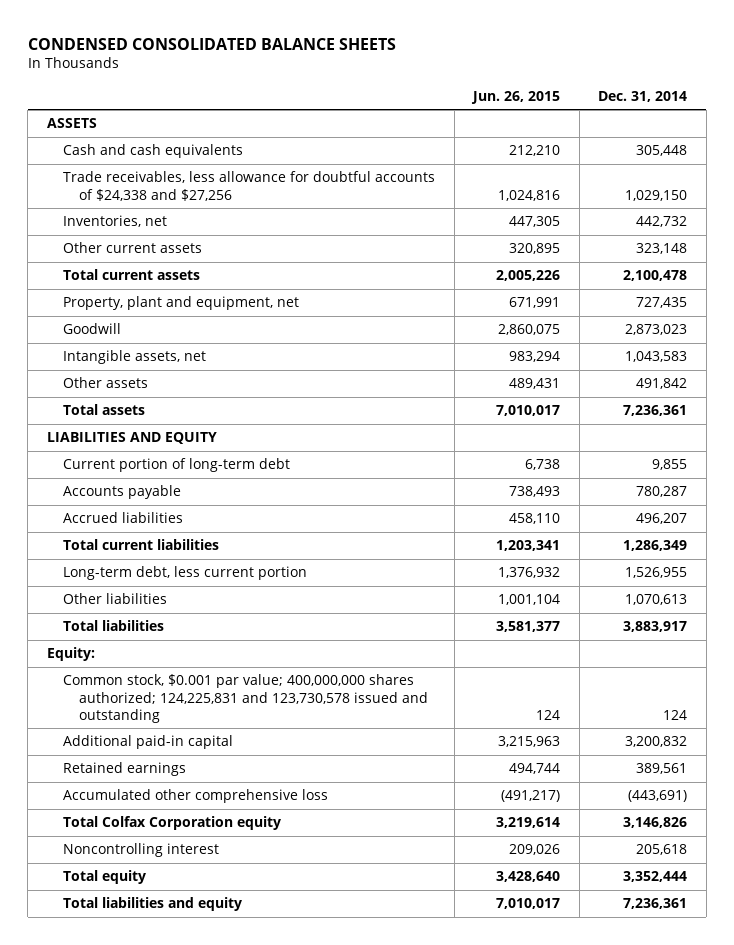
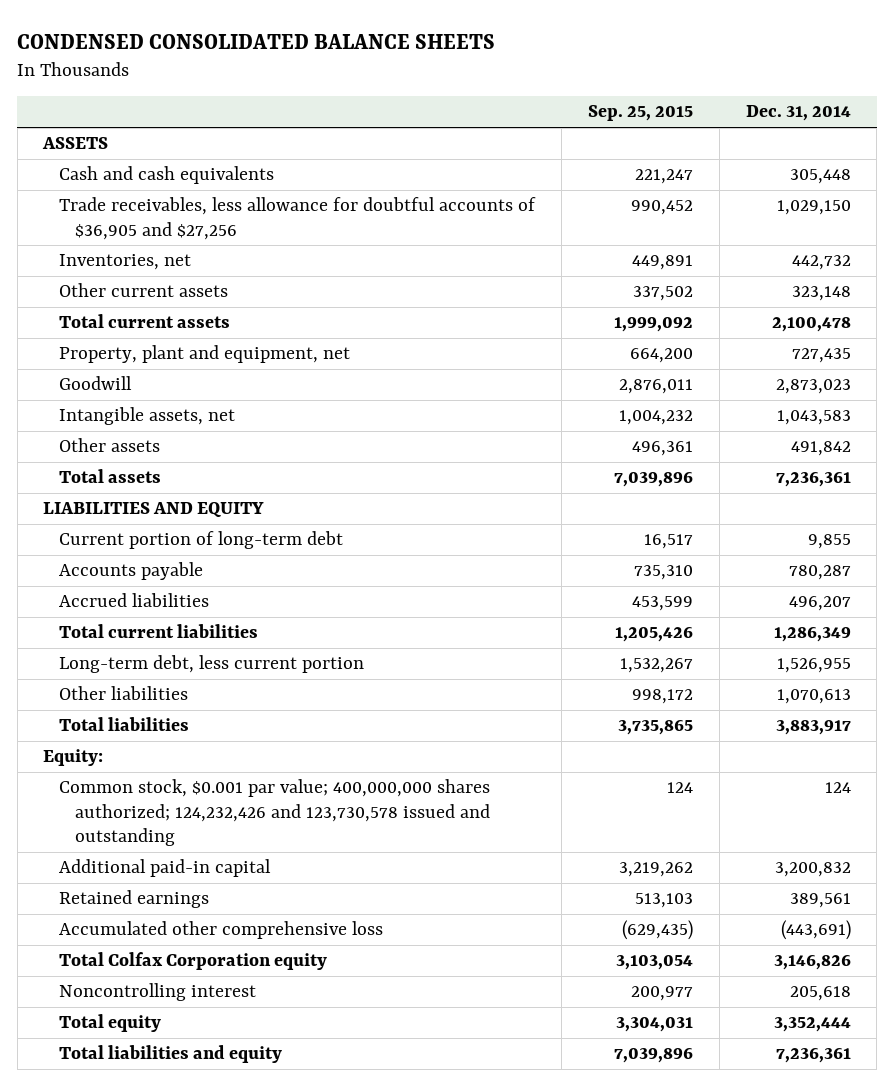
- | Jun. 26, 2015 | Dec. 31, 2014
+ | Sep. 25, 2015 | Dec. 31, 2014
- Trade receivables, less allowance for doubtful accounts of $24,338 and $27,256 | 1,024,816 | 1,029,150
+ Trade receivables, less allowance for doubtful accounts of $36,905 and $27,256 | 990,452 | 1,029,150
- Common stock, $0.001 par value; 400,000,000 shares authorized; 124,225,831 and 123,730,578 issued and outstanding | 124 | 124
+ Common stock, $0.001 par value; 400,000,000 shares authorized; 124,232,426 and 123,730,578 issued and outstanding | 124 | 124

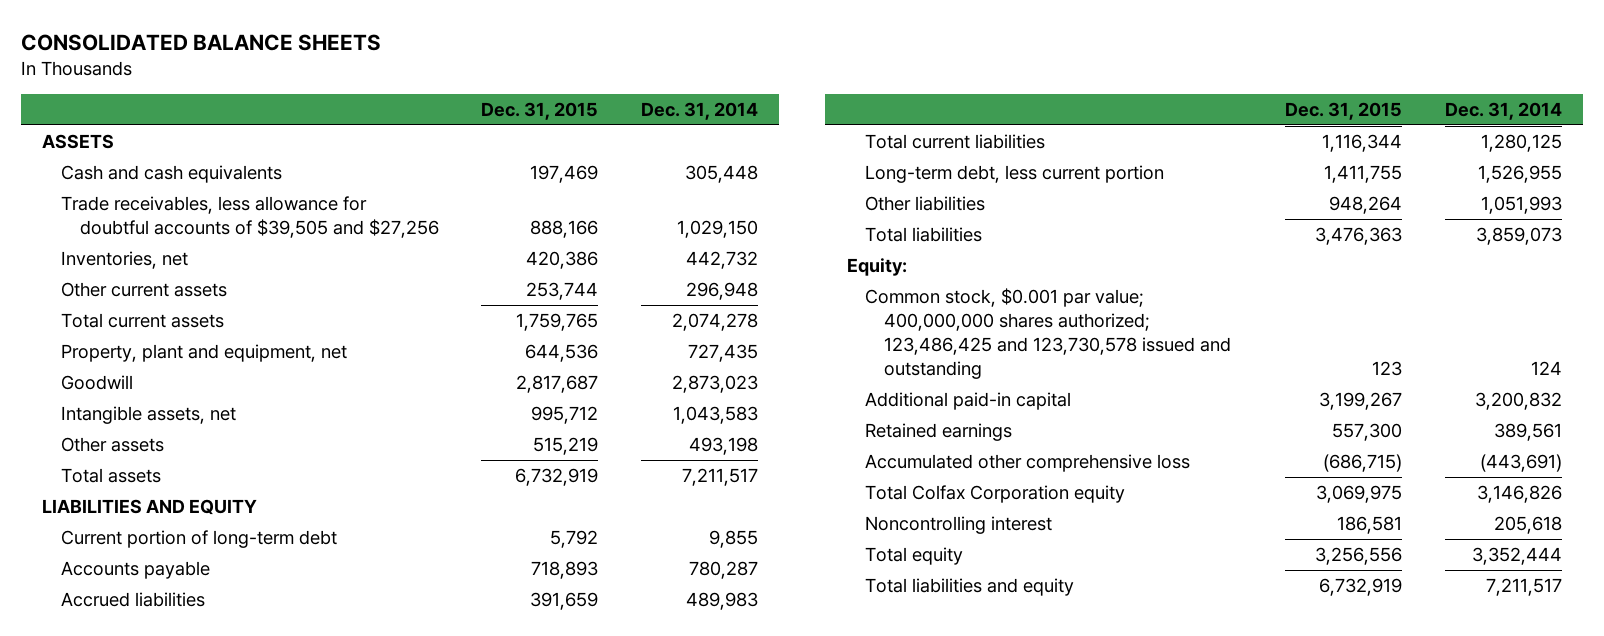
- CONDENSED CONSOLIDATED BALANCE SHEETS
+ CONSOLIDATED BALANCE SHEETS
- | Sep. 25, 2015 | Dec. 31, 2014
+ | Dec. 31, 2015 | Dec. 31, 2014
- Trade receivables, less allowance for doubtful accounts of $36,905 and $27,256 | 990,452 | 1,029,150
+ Trade receivables, less allowance for doubtful accounts of $39,505 and $27,256 | 888,166 | 1,029,150
- Other current assets | 337,502 | 323,148
- Total current assets | 1,999,092 | 2,100,478
+ Other current assets | 253,744 | 296,948
+ Total current assets | 1,759,765 | 2,074,278
- Other assets | 496,361 | 491,842
- Total assets | 7,039,896 | 7,236,361
+ Other assets | 515,219 | 493,198
+ Total assets | 6,732,919 | 7,211,517
- Accrued liabilities | 453,599 | 496,207
- Total current liabilities | 1,205,426 | 1,286,349
+ Accrued liabilities | 391,659 | 489,983
+ Total current liabilities | 1,116,344 | 1,280,125
- Other liabilities | 998,172 | 1,070,613
- Total liabilities | 3,735,865 | 3,883,917
+ Other liabilities | 948,264 | 1,051,993
+ Total liabilities | 3,476,363 | 3,859,073
- Common stock, $0.001 par value; 400,000,000 shares authorized; 124,232,426 and 123,730,578 issued and outstanding | 124 | 124
+ Common stock, $0.001 par value; 400,000,000 shares authorized; 123,486,425 and 123,730,578 issued and outstanding | 123 | 124
- Total liabilities and equity | 7,039,896 | 7,236,361
+ Total liabilities and equity | 6,732,919 | 7,211,517

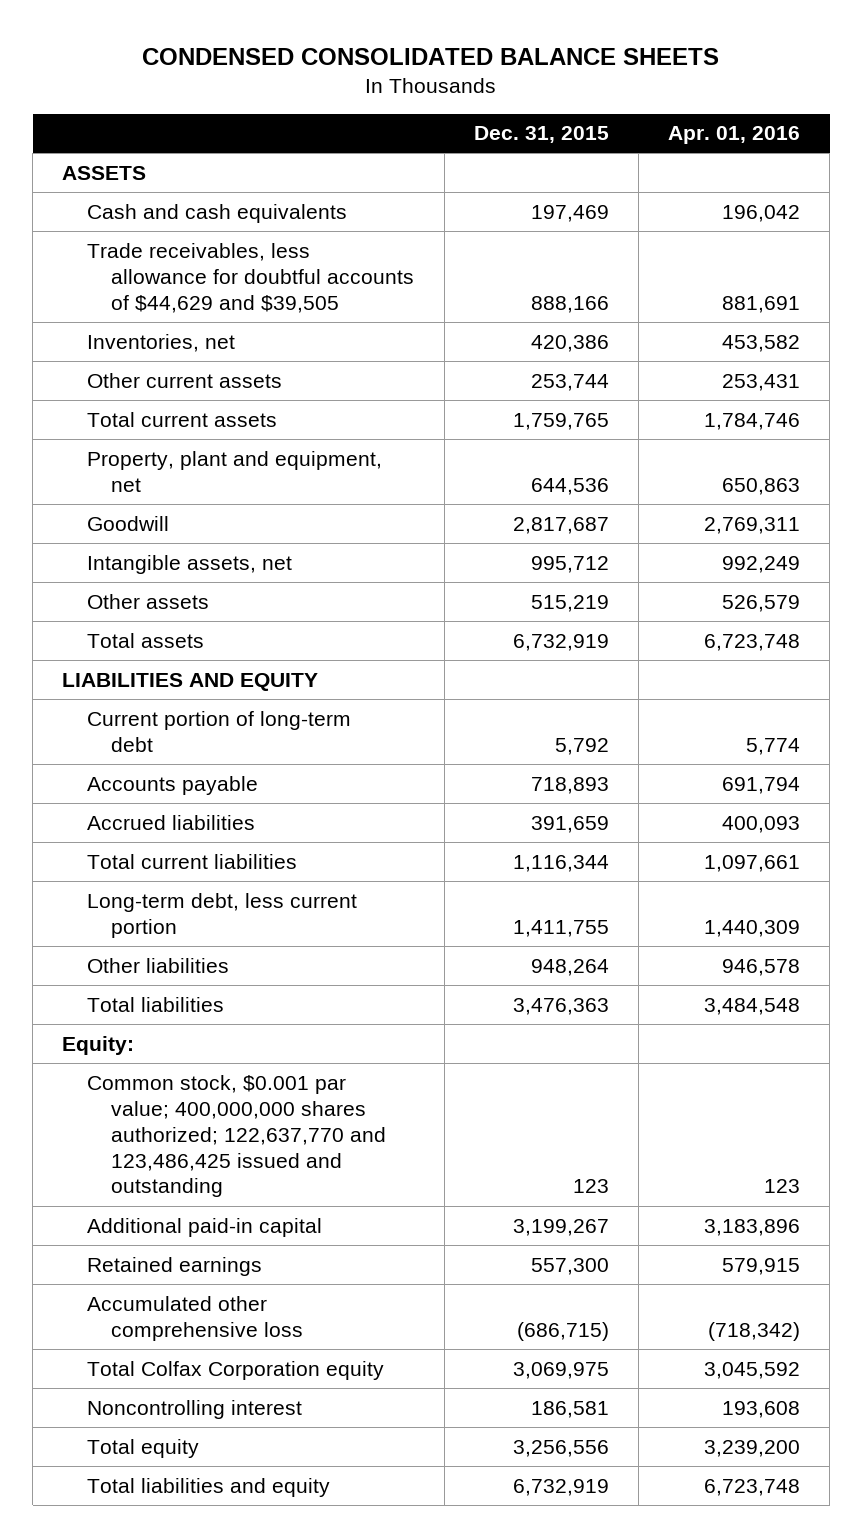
- CONSOLIDATED BALANCE SHEETS
+ CONDENSED CONSOLIDATED BALANCE SHEETS
- | Dec. 31, 2015 | Dec. 31, 2014
+ | Dec. 31, 2015 | Apr. 01, 2016
- Trade receivables, less allowance for doubtful accounts of $39,505 and $27,256 | 888,166 | 1,029,150
+ Trade receivables, less allowance for doubtful accounts of $44,629 and $39,505 | 888,166 | 881,691
- Common stock, $0.001 par value; 400,000,000 shares authorized; 123,486,425 and 123,730,578 issued and outstanding | 123 | 124
+ Common stock, $0.001 par value; 400,000,000 shares authorized; 122,637,770 and 123,486,425 issued and outstanding | 123 | 123

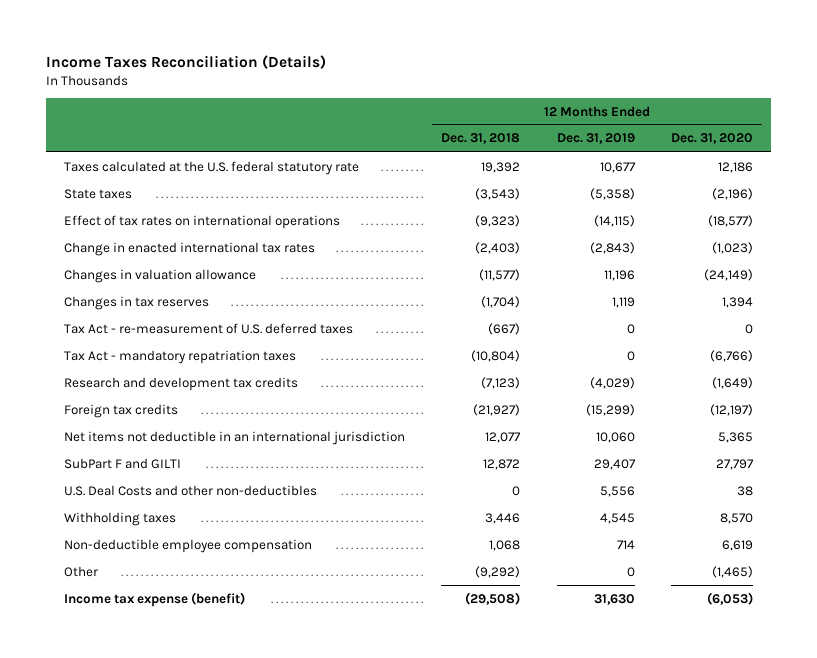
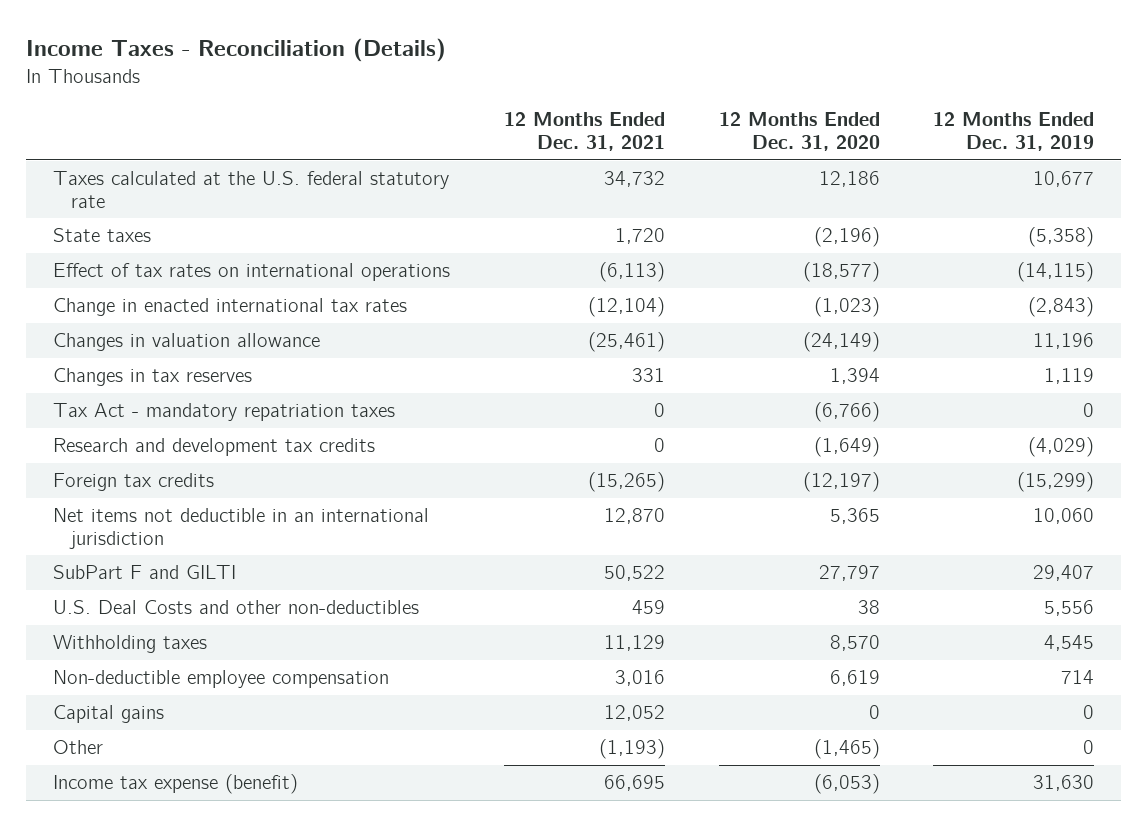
- Income Taxes Reconciliation (Details)
+ Income Taxes - Reconciliation (Details)
- | 12 Months Ended Dec. 31, 2018 | 12 Months Ended Dec. 31, 2019 | 12 Months Ended Dec. 31, 2020
+ | 12 Months Ended Dec. 31, 2021 | 12 Months Ended Dec. 31, 2020 | 12 Months Ended Dec. 31, 2019
- Tax Act - re-measurement of U.S. deferred taxes | (667) | 0 | 0
+ Capital gains | 12,052 | 0 | 0

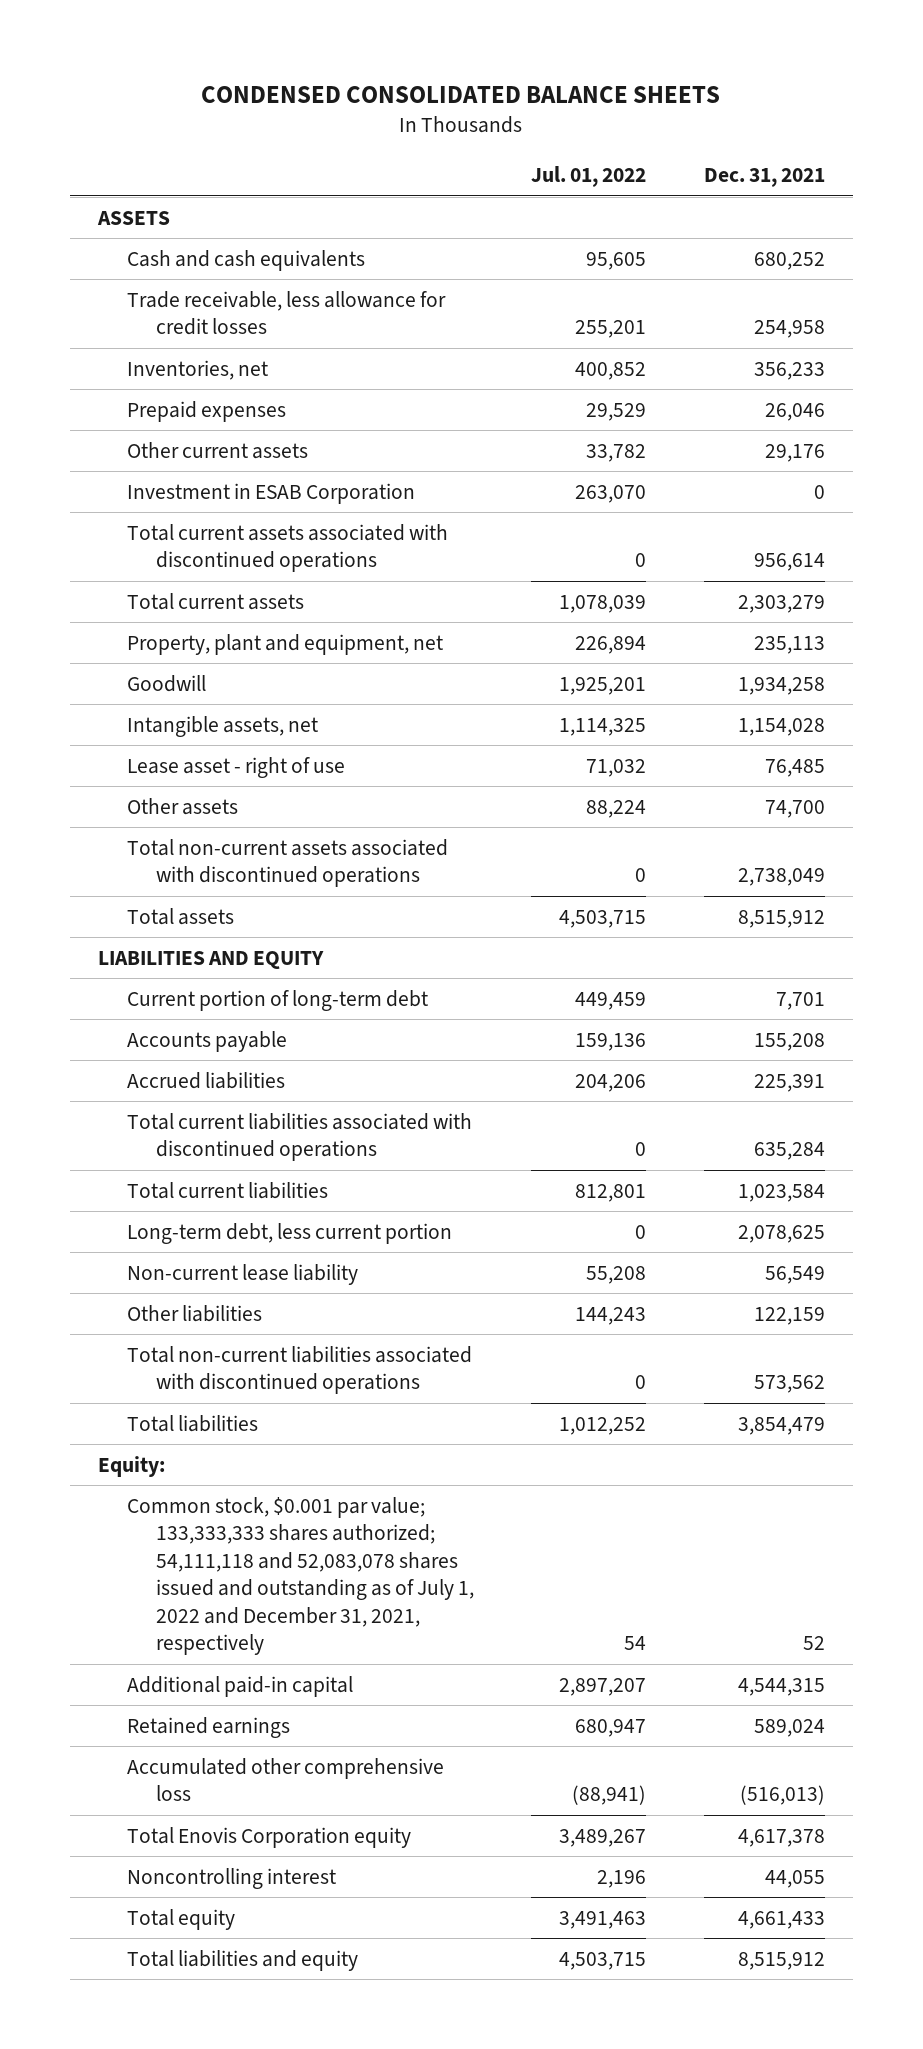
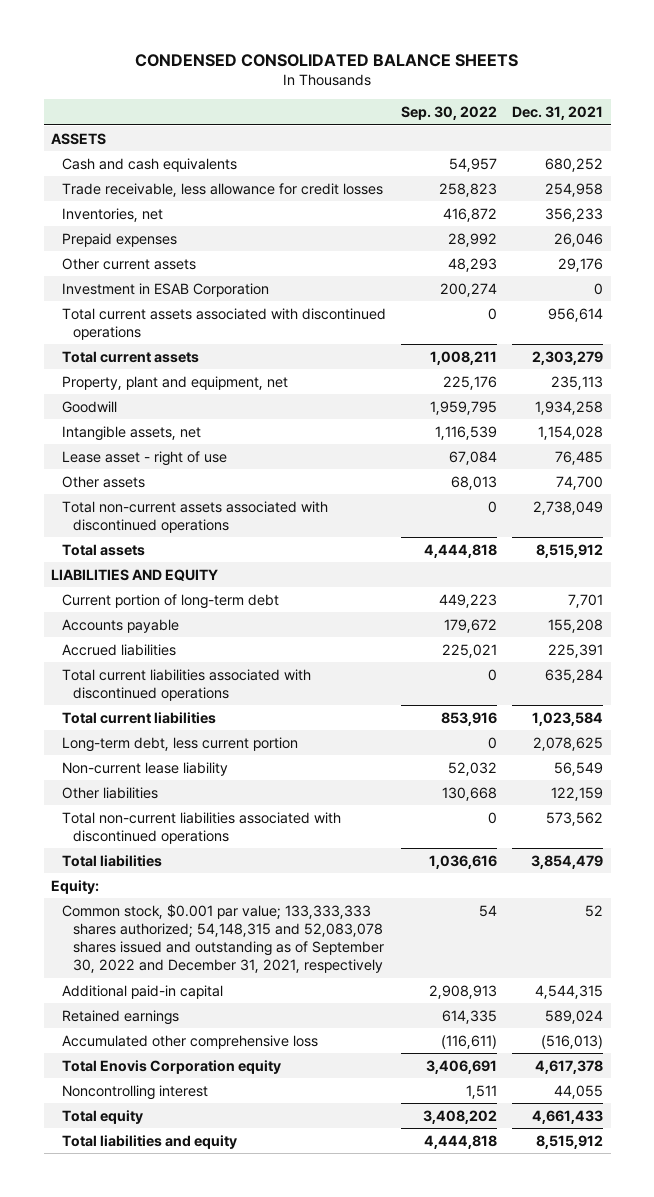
- | Jul. 01, 2022 | Dec. 31, 2021
+ | Sep. 30, 2022 | Dec. 31, 2021
- Common stock, $0.001 par value; 133,333,333 shares authorized; 54,111,118 and 52,083,078 shares issued and outstanding as of July 1, 2022 and December 31, 2021, respectively | 54 | 52
+ Common stock, $0.001 par value; 133,333,333 shares authorized; 54,148,315 and 52,083,078 shares issued and outstanding as of September 30, 2022 and December 31, 2021, respectively | 54 | 52

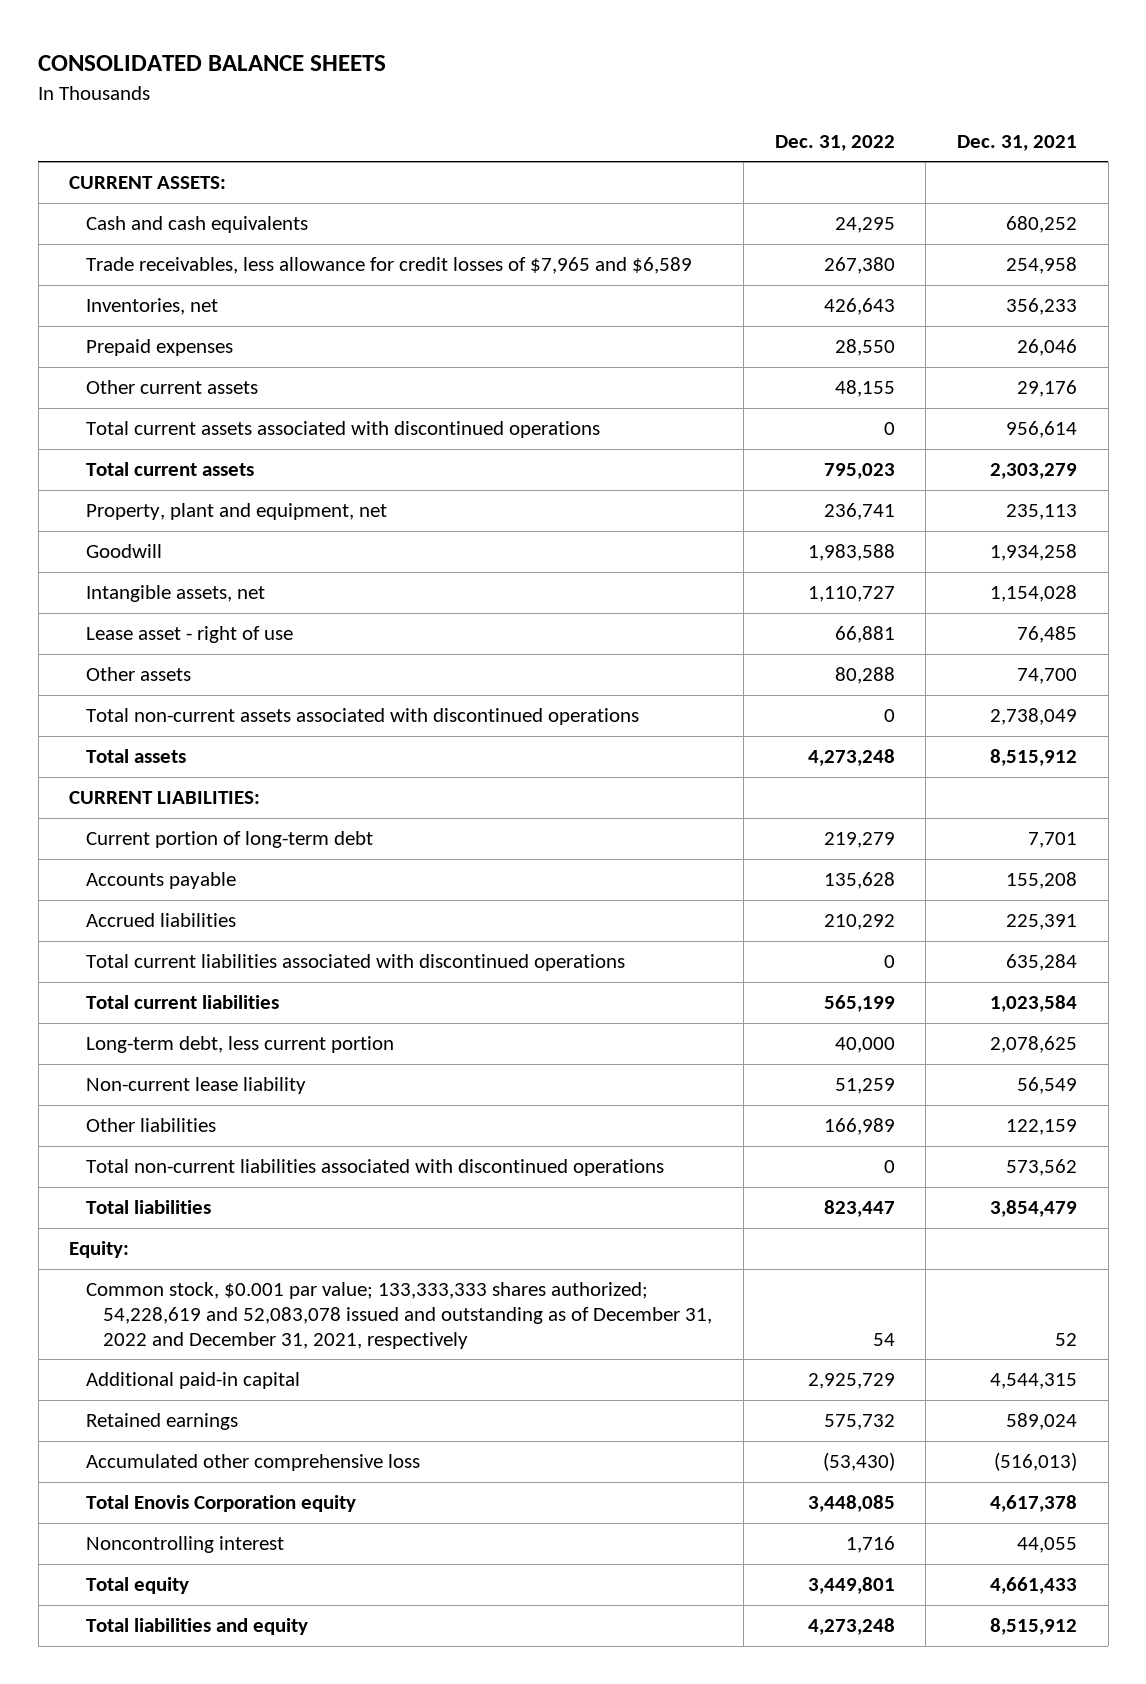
- CONDENSED CONSOLIDATED BALANCE SHEETS
+ CONSOLIDATED BALANCE SHEETS
- | Sep. 30, 2022 | Dec. 31, 2021
+ | Dec. 31, 2022 | Dec. 31, 2021
- ASSETS
+ CURRENT ASSETS:
- Trade receivable, less allowance for credit losses | 258,823 | 254,958
+ Trade receivables, less allowance for credit losses of $7,965 and $6,589 | 267,380 | 254,958
- Investment in ESAB Corporation | 200,274 | 0
- LIABILITIES AND EQUITY
+ CURRENT LIABILITIES:
- Common stock, $0.001 par value; 133,333,333 shares authorized; 54,148,315 and 52,083,078 shares issued and outstanding as of September 30, 2022 and December 31, 2021, respectively | 54 | 52
+ Common stock, $0.001 par value; 133,333,333 shares authorized; 54,228,619 and 52,083,078 issued and outstanding as of December 31, 2022 and December 31, 2021, respectively | 54 | 52

